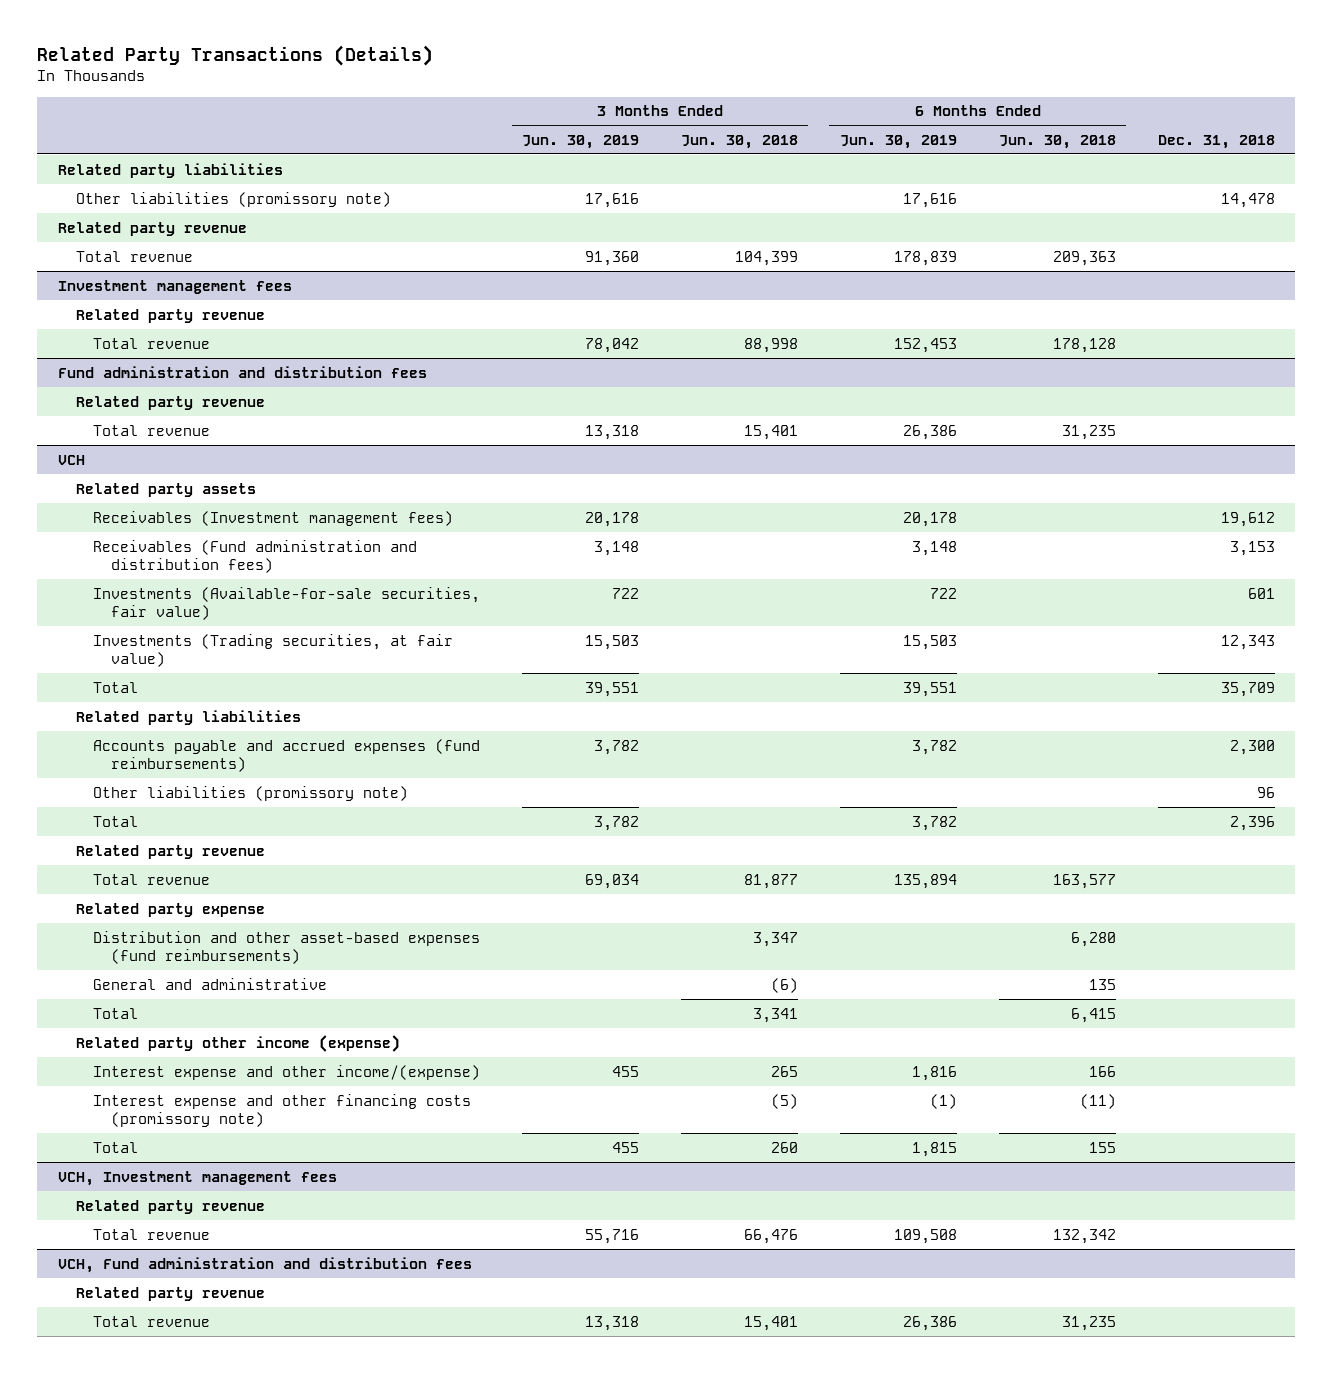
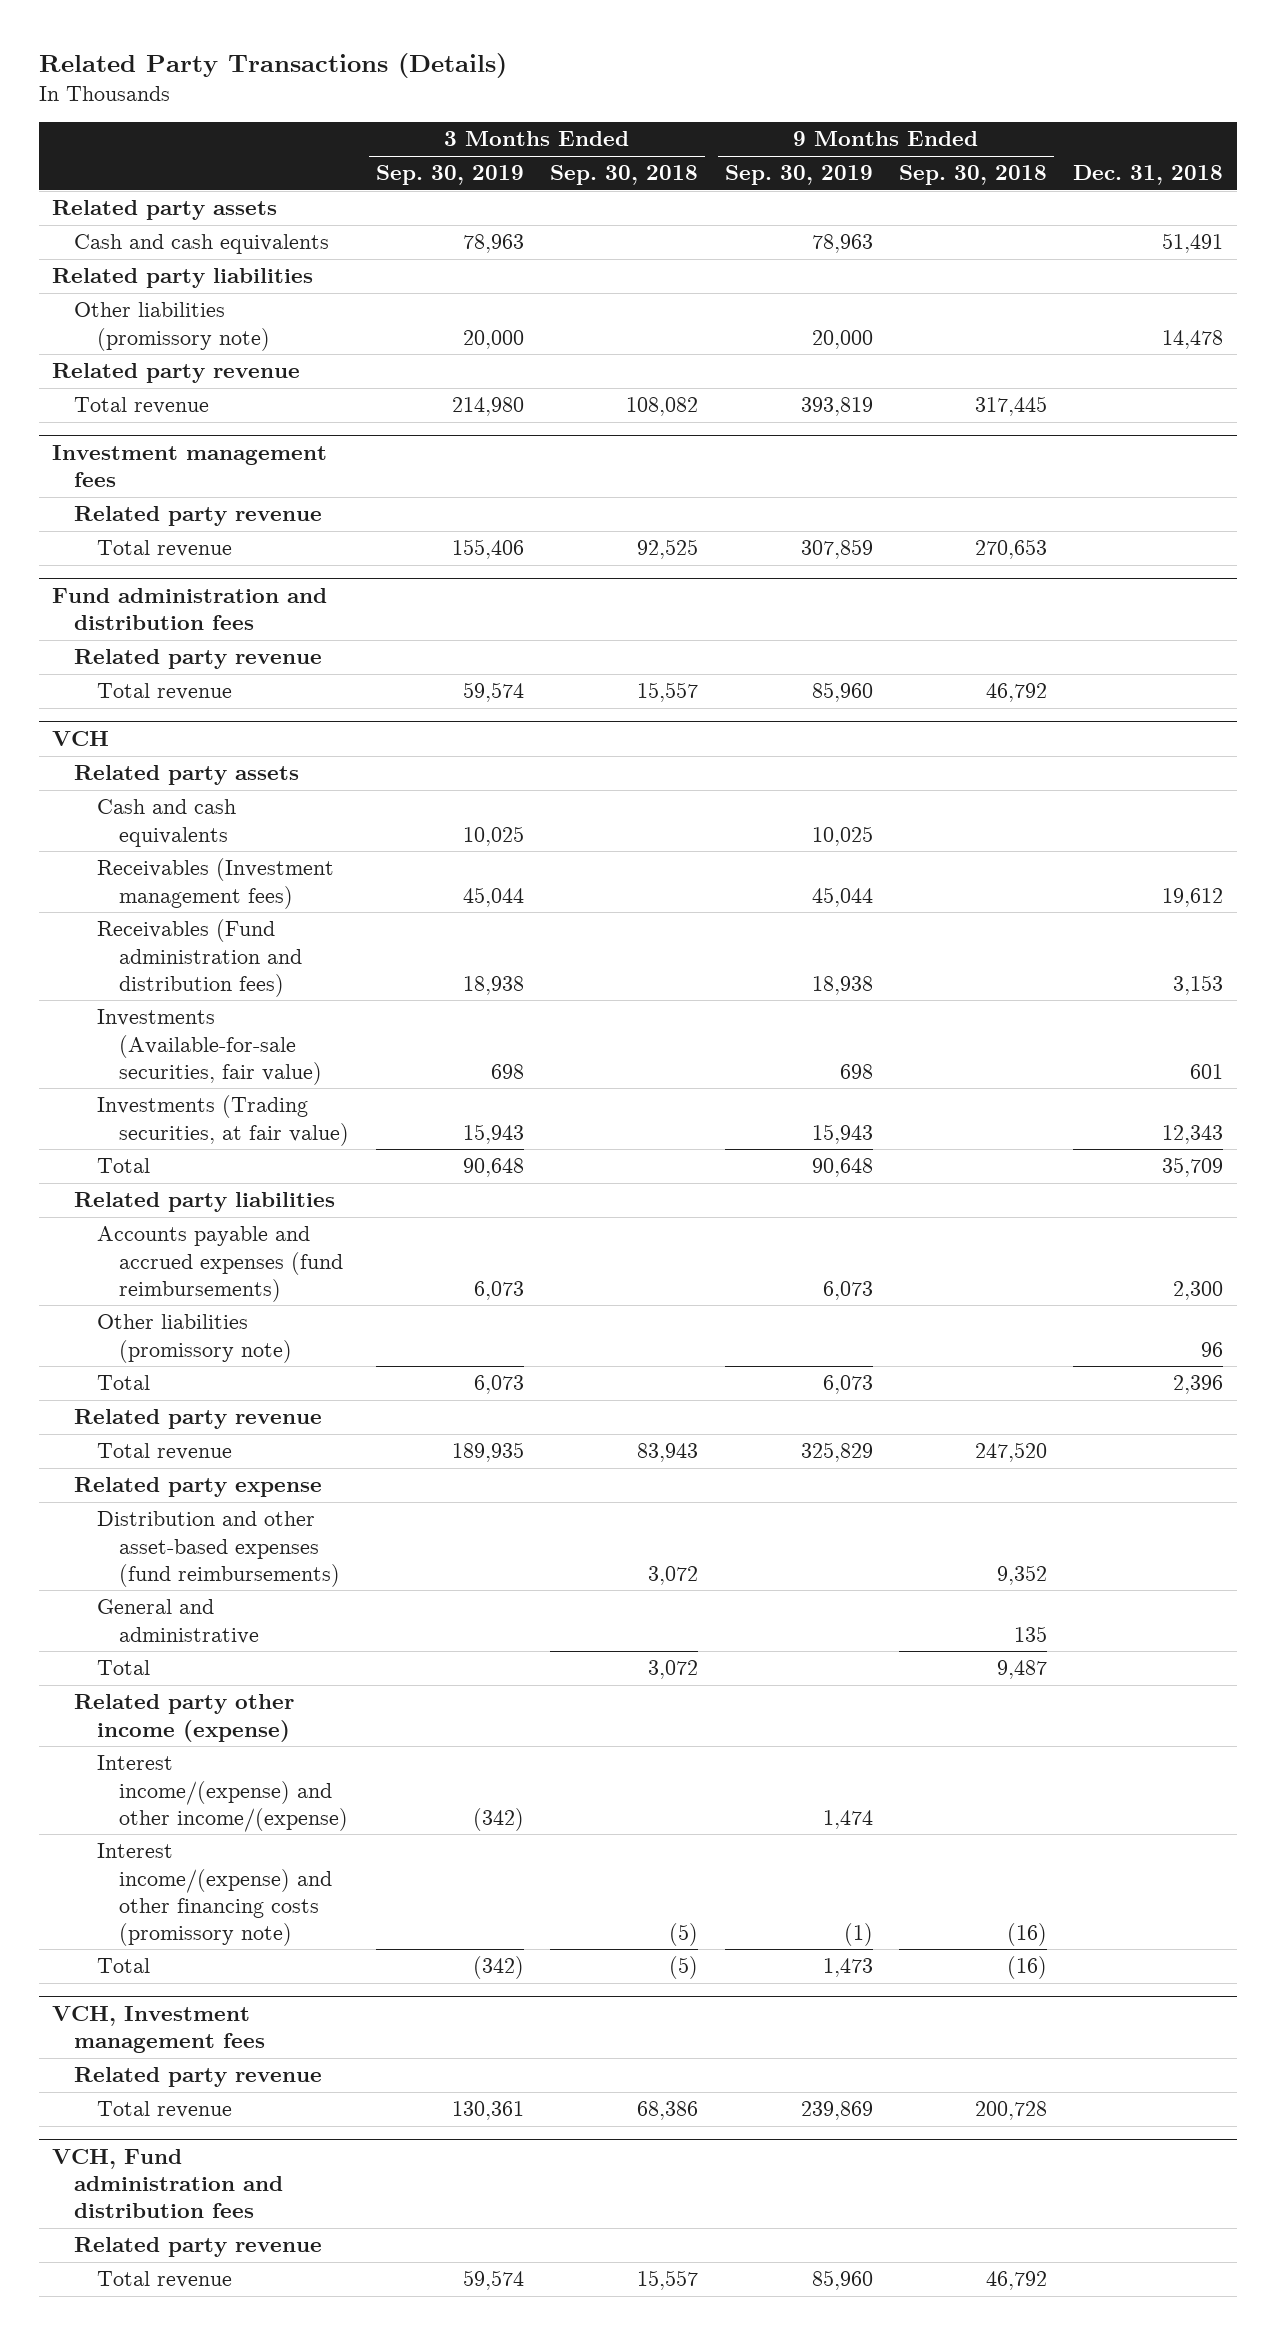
- | 3 Months Ended Jun. 30, 2019 | 3 Months Ended Jun. 30, 2018 | 6 Months Ended Jun. 30, 2019 | 6 Months Ended Jun. 30, 2018 | Dec. 31, 2018
+ | 3 Months Ended Sep. 30, 2019 | 3 Months Ended Sep. 30, 2018 | 9 Months Ended Sep. 30, 2019 | 9 Months Ended Sep. 30, 2018 | Dec. 31, 2018
+ Related party assets
+ Cash and cash equivalents | 78,963 | | 78,963 | | 51,491
@ VCH
+ Cash and cash equivalents | 10,025 | | 10,025 | |
- Interest expense and other income/(expense) | 455 | 265 | 1,816 | 166 |
- Interest expense and other financing costs (promissory note) | | (5) | (1) | (11) |
+ Interest income/(expense) and other income/(expense) | (342) | | 1,474 | |
+ Interest income/(expense) and other financing costs (promissory note) | | (5) | (1) | (16) |

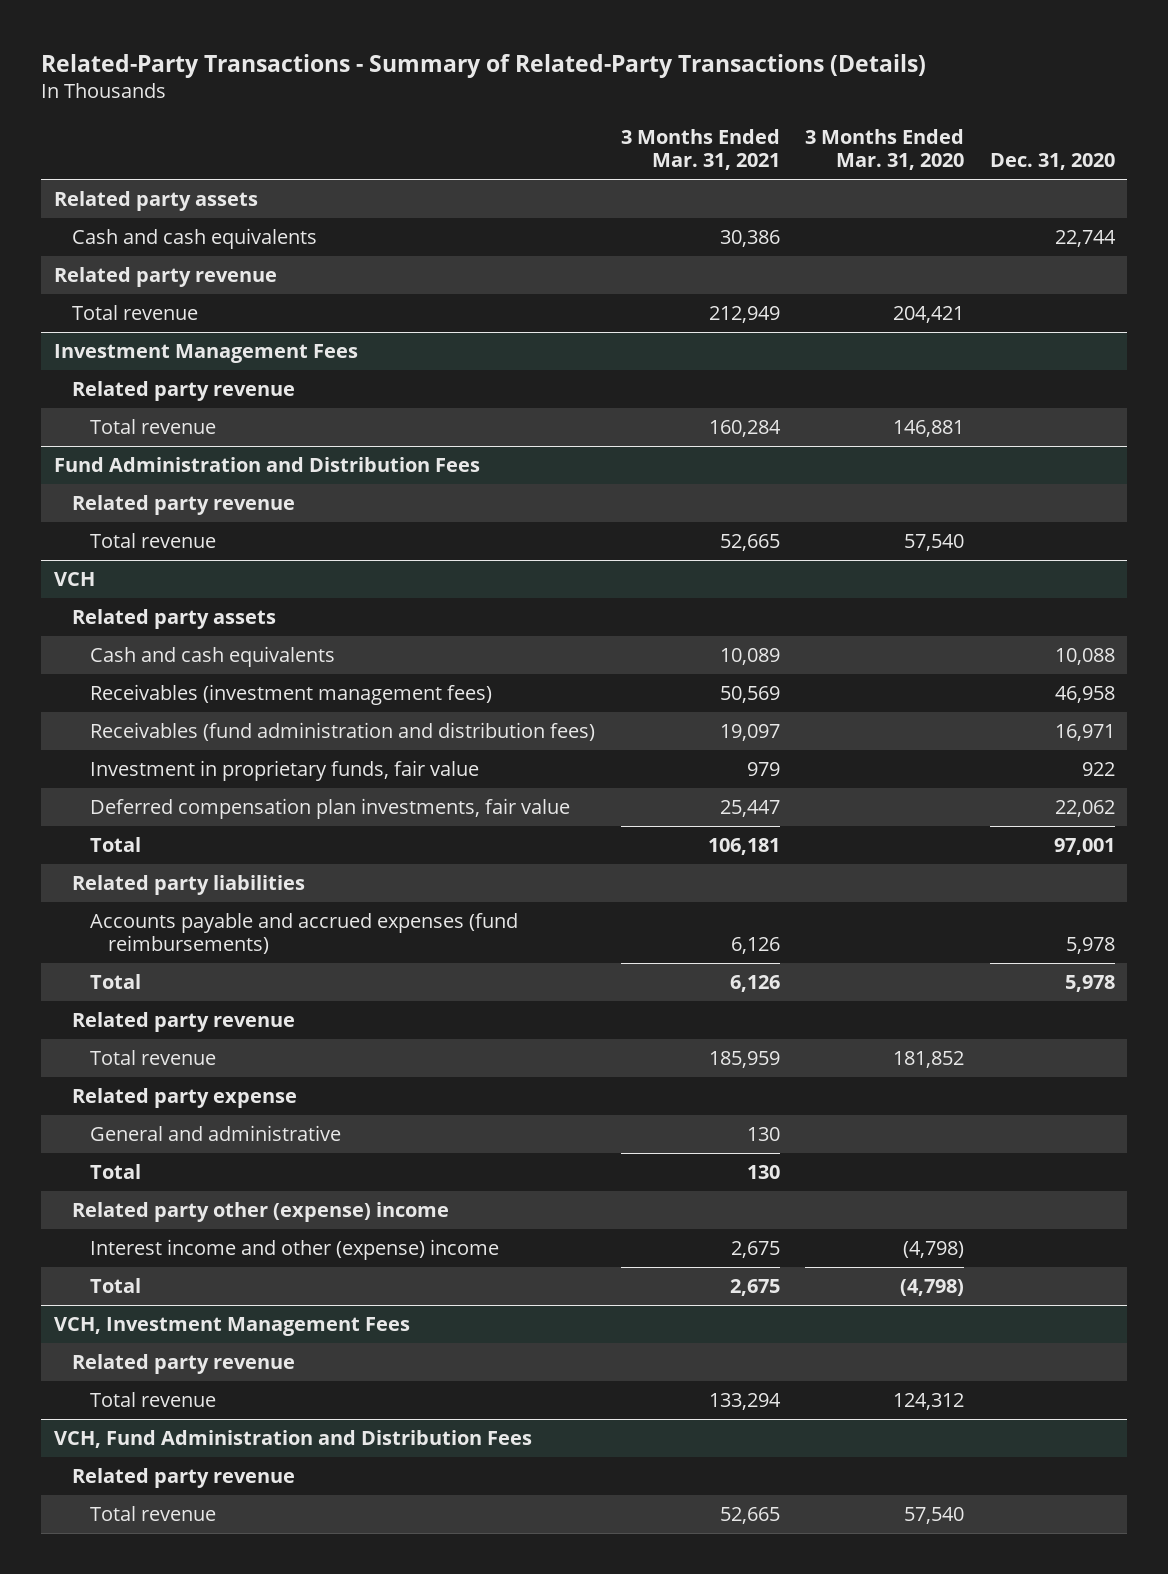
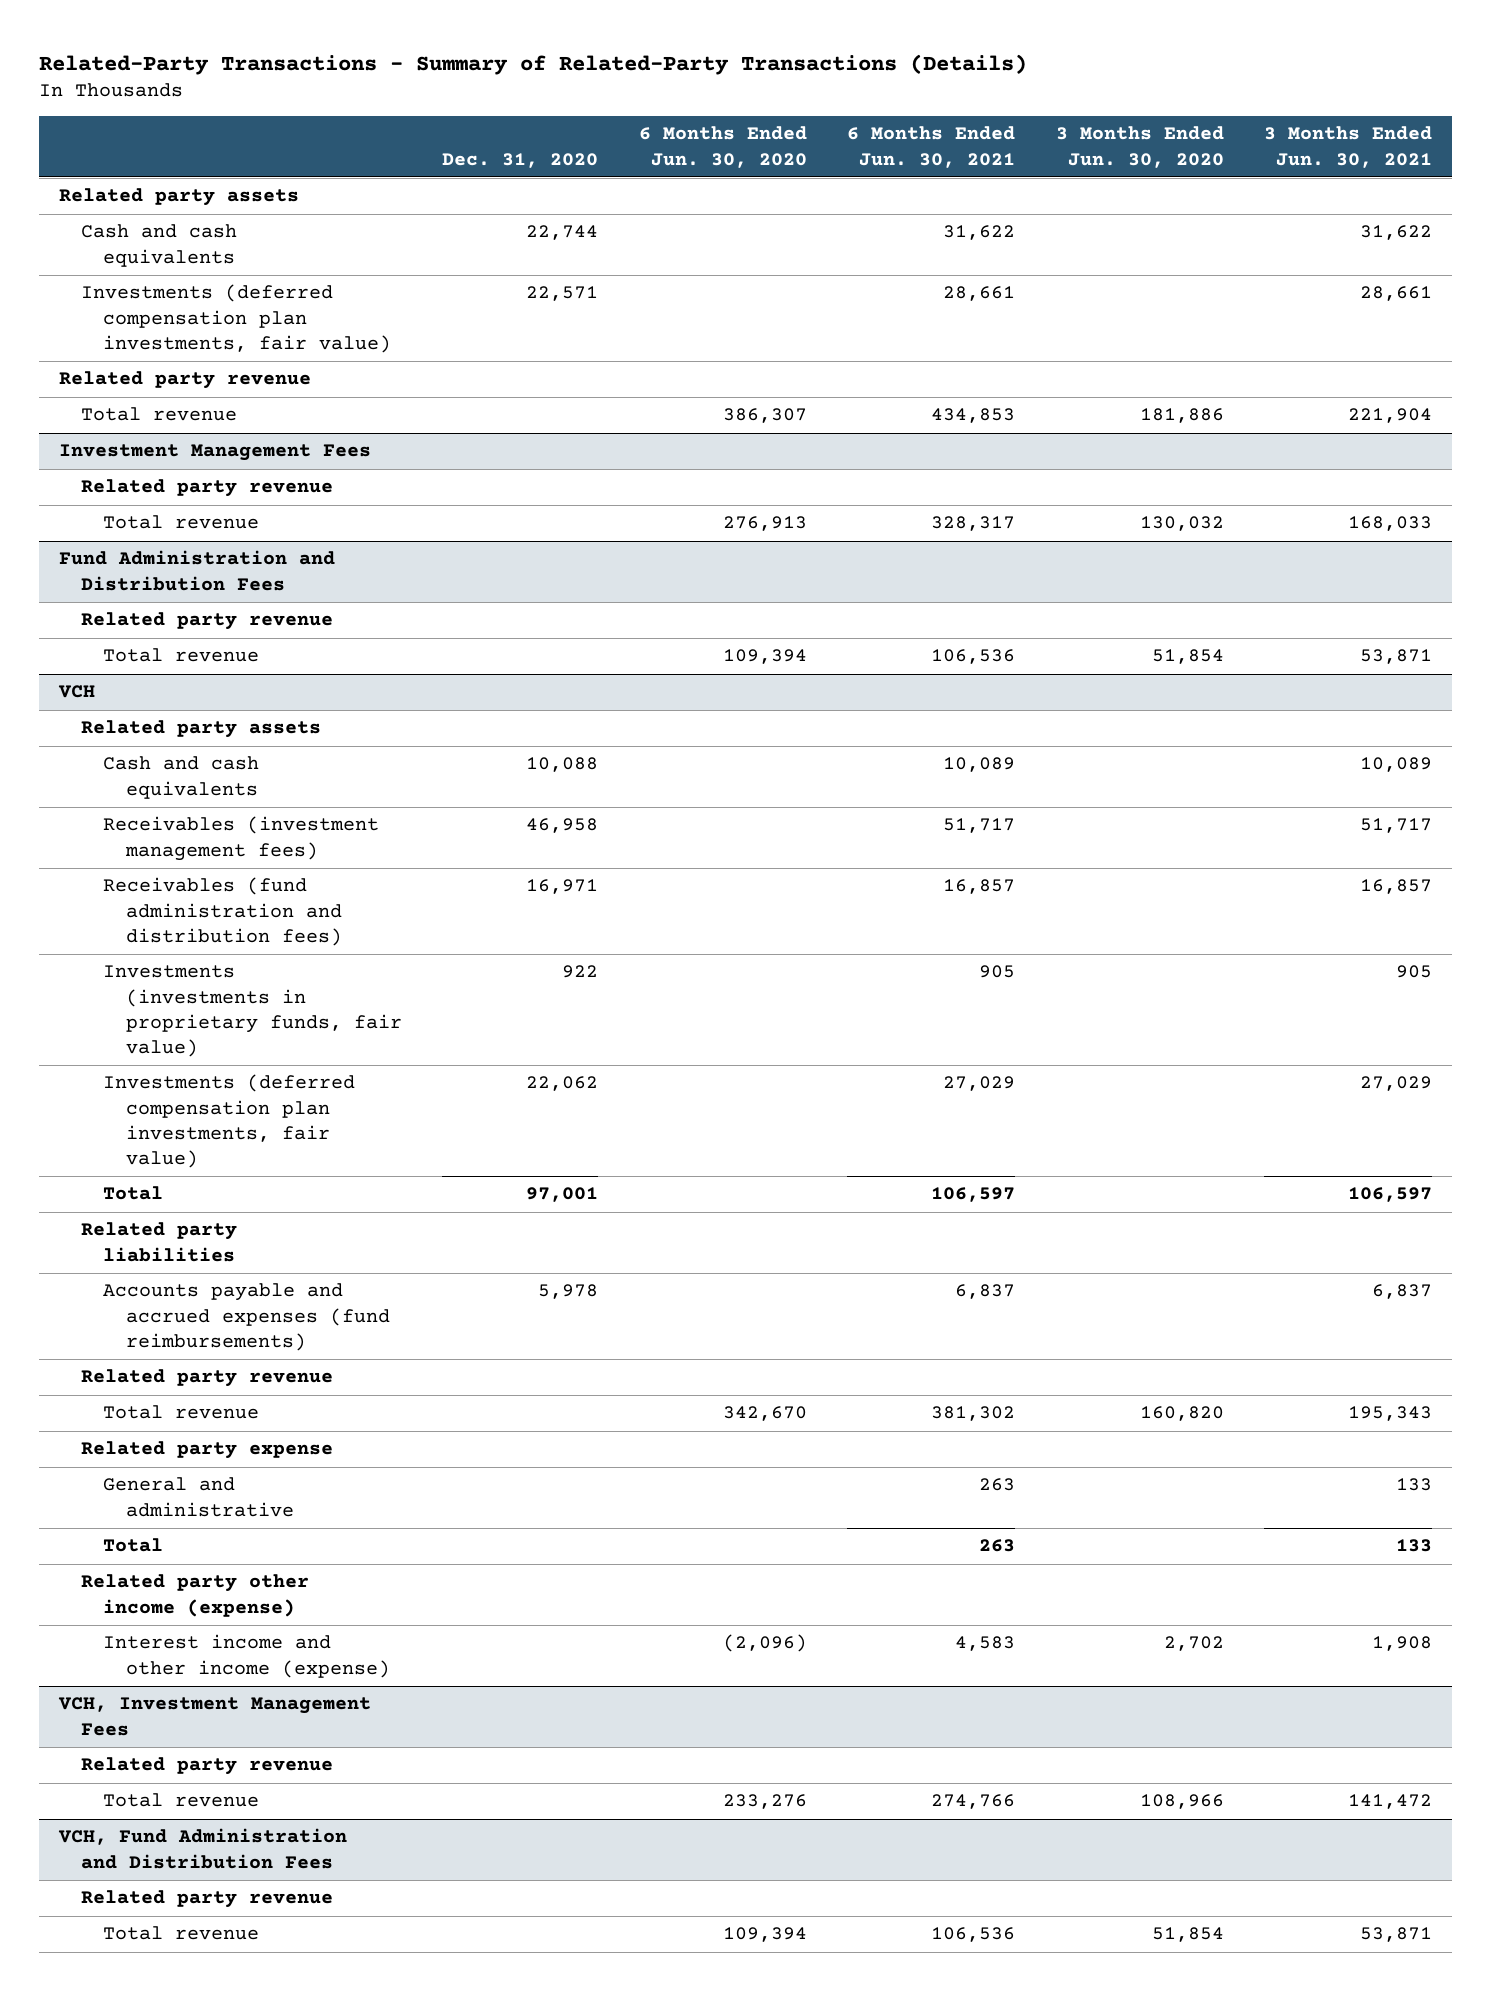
- | 3 Months Ended Mar. 31, 2021 | 3 Months Ended Mar. 31, 2020 | Dec. 31, 2020
+ | Dec. 31, 2020 | 6 Months Ended Jun. 30, 2020 | 6 Months Ended Jun. 30, 2021 | 3 Months Ended Jun. 30, 2020 | 3 Months Ended Jun. 30, 2021
+ Investments (deferred compensation plan investments, fair value) | 22,571 | | 28,661 | | 28,661
@ VCH
- Investment in proprietary funds, fair value | 979 | | 922
- Deferred compensation plan investments, fair value | 25,447 | | 22,062
+ Investments (investments in proprietary funds, fair value) | 922 | | 905 | | 905
+ Investments (deferred compensation plan investments, fair value) | 22,062 | | 27,029 | | 27,029
- Total | 6,126 | | 5,978
- Related party other (expense) income
- Interest income and other (expense) income | 2,675 | (4,798) |
- Total | 2,675 | (4,798) |
+ Related party other income (expense)
+ Interest income and other income (expense) | | (2,096) | 4,583 | 2,702 | 1,908

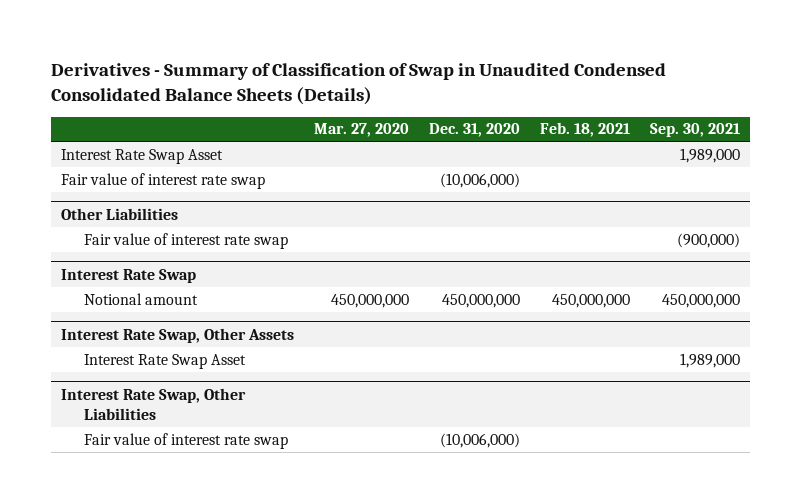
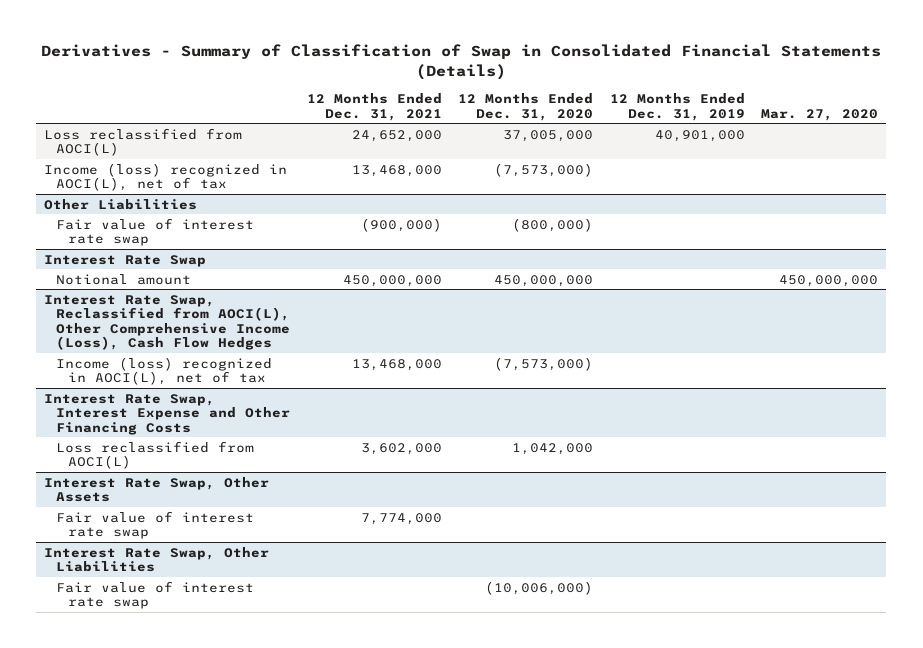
- Derivatives - Summary of Classification of Swap in Unaudited Condensed Consolidated Balance Sheets (Details)
+ Derivatives - Summary of Classification of Swap in Consolidated Financial Statements (Details)
- | Mar. 27, 2020 | Dec. 31, 2020 | Feb. 18, 2021 | Sep. 30, 2021
+ | 12 Months Ended Dec. 31, 2021 | 12 Months Ended Dec. 31, 2020 | 12 Months Ended Dec. 31, 2019 | Mar. 27, 2020
- Interest Rate Swap Asset | | | | 1,989,000
- Fair value of interest rate swap | | (10,006,000) | |
+ Loss reclassified from AOCI(L) | 24,652,000 | 37,005,000 | 40,901,000 |
+ Income (loss) recognized in AOCI(L), net of tax | 13,468,000 | (7,573,000) | |
+ Interest Rate Swap, Reclassified from AOCI(L), Other Comprehensive Income (Loss), Cash Flow Hedges
+ Income (loss) recognized in AOCI(L), net of tax | 13,468,000 | (7,573,000) | |
+ Interest Rate Swap, Interest Expense and Other Financing Costs
+ Loss reclassified from AOCI(L) | 3,602,000 | 1,042,000 | |
@ Interest Rate Swap, Other Assets
- Interest Rate Swap Asset | | | | 1,989,000
+ Fair value of interest rate swap | 7,774,000 | | |

